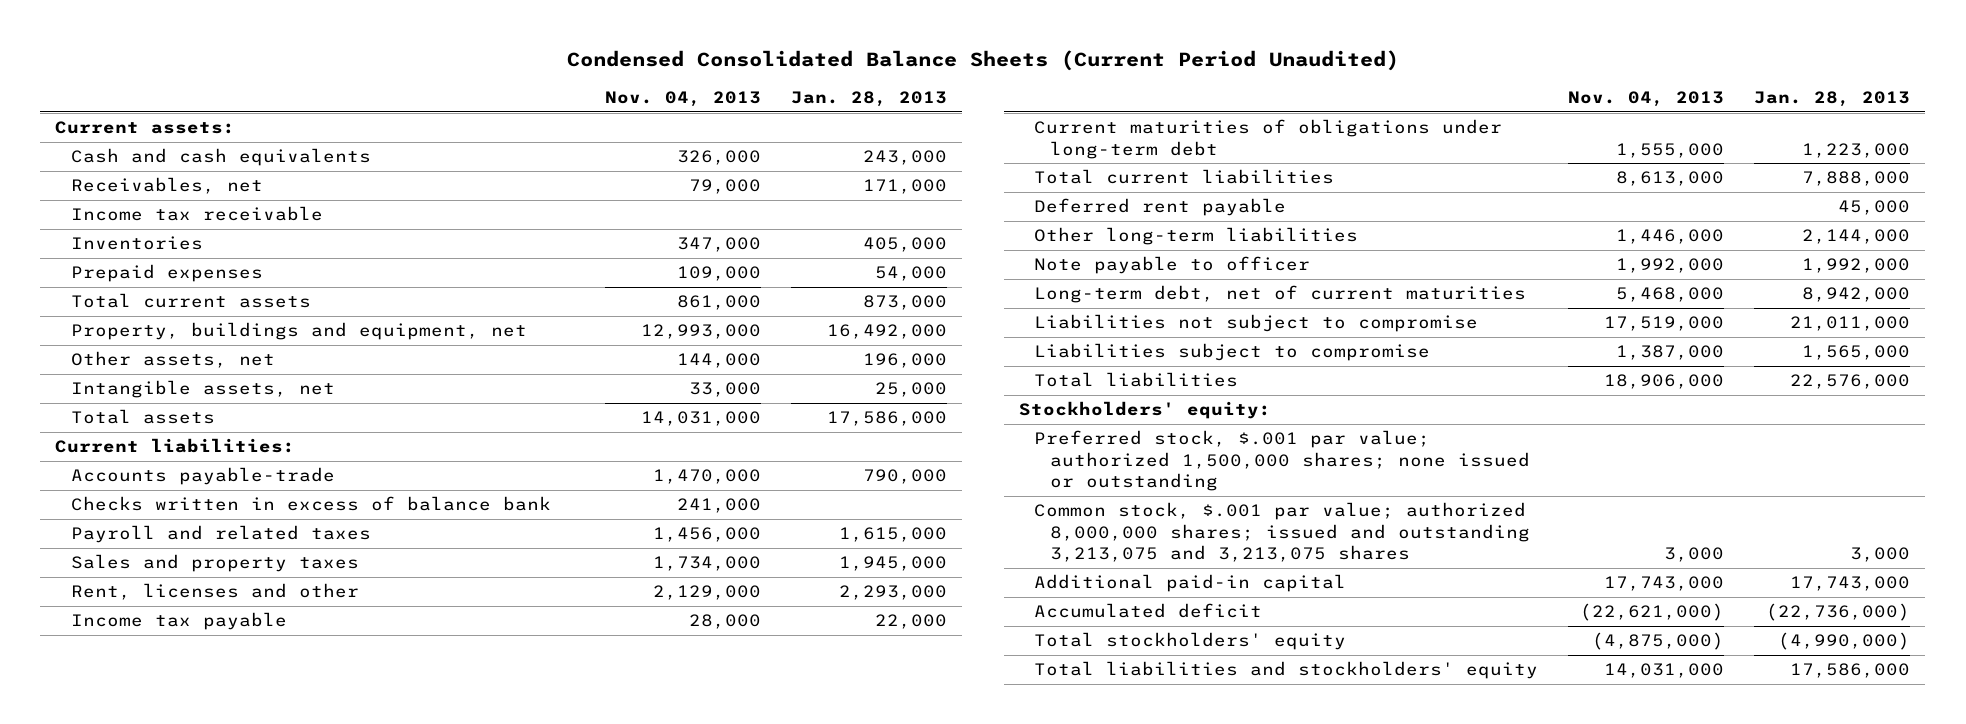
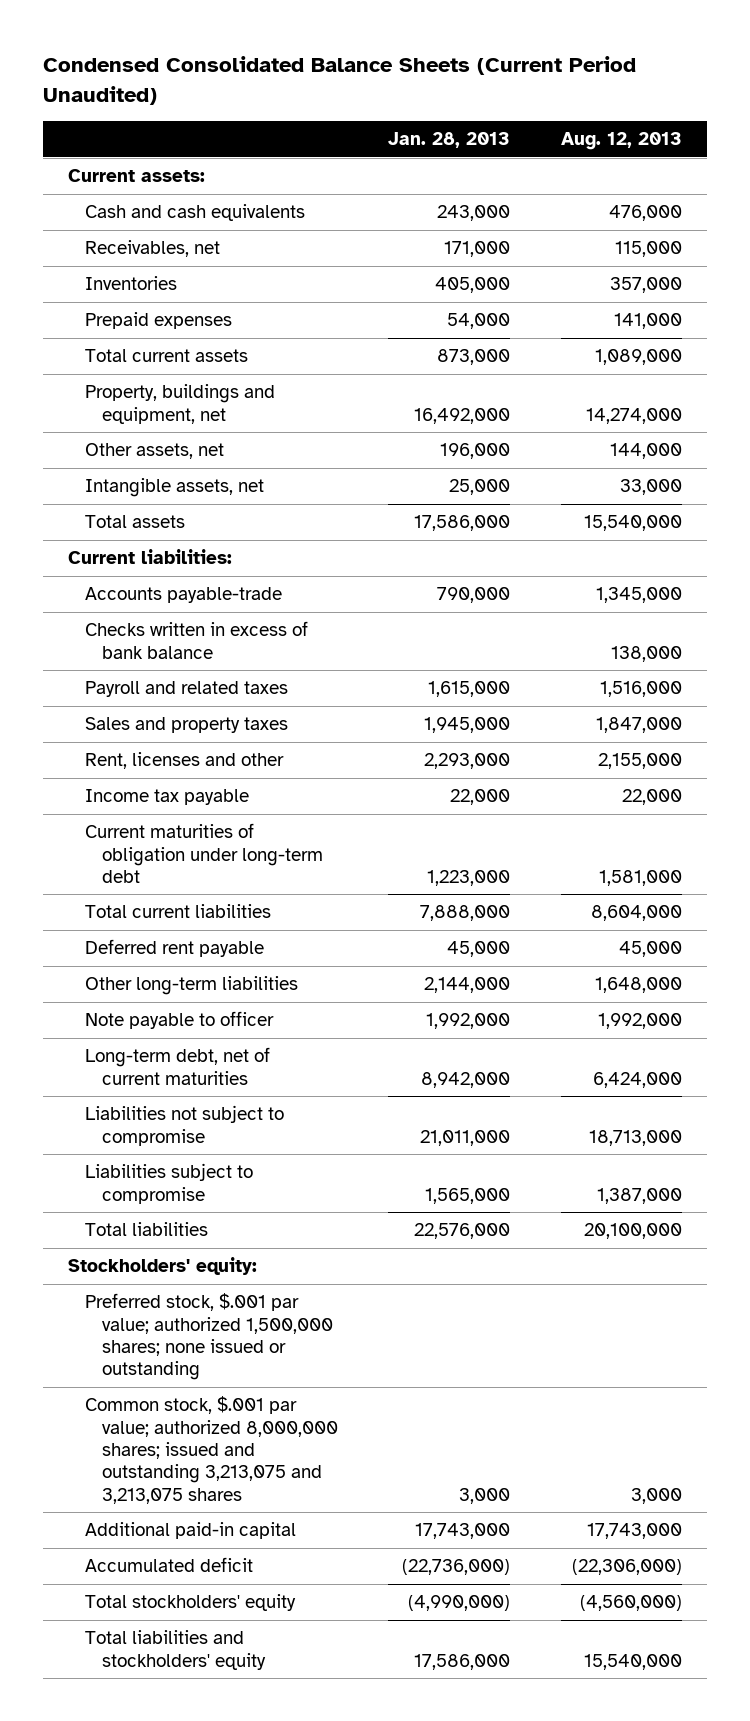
- | Nov. 04, 2013 | Jan. 28, 2013
+ | Jan. 28, 2013 | Aug. 12, 2013
- Income tax receivable
- Checks written in excess of balance bank | 241,000 |
+ Checks written in excess of bank balance | | 138,000
- Current maturities of obligations under long-term debt | 1,555,000 | 1,223,000
+ Current maturities of obligation under long-term debt | 1,223,000 | 1,581,000

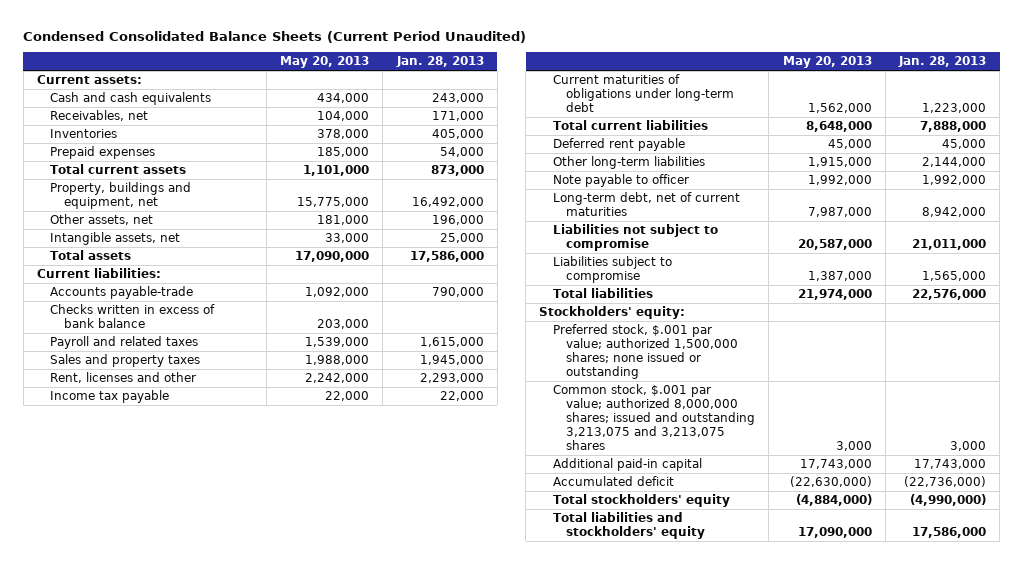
- | Jan. 28, 2013 | Aug. 12, 2013
+ | May 20, 2013 | Jan. 28, 2013
- Current maturities of obligation under long-term debt | 1,223,000 | 1,581,000
+ Current maturities of obligations under long-term debt | 1,562,000 | 1,223,000

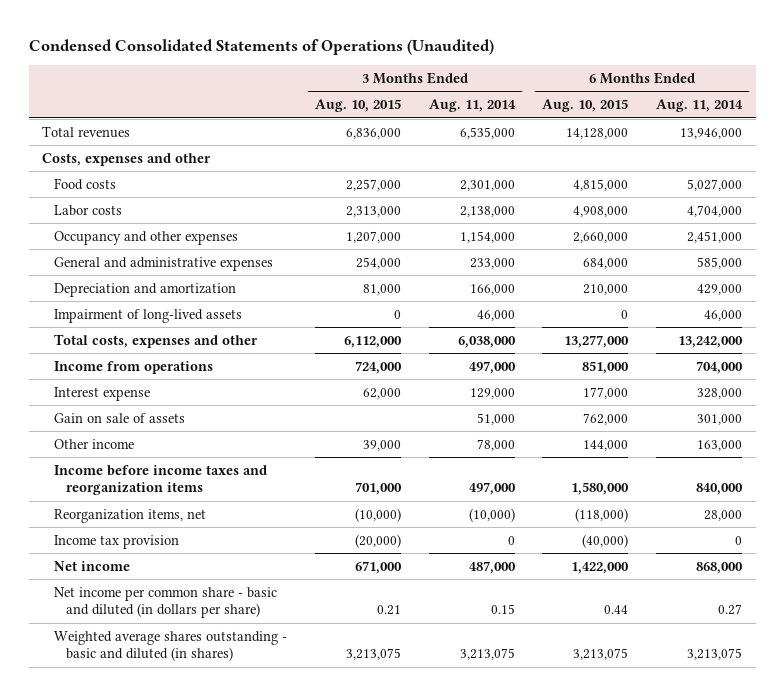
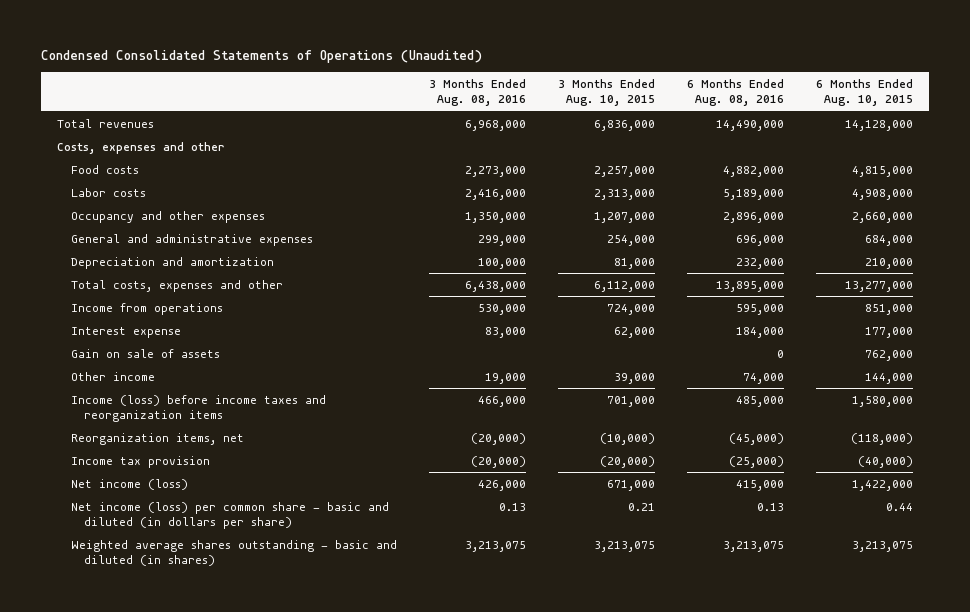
- | 3 Months Ended Aug. 10, 2015 | 3 Months Ended Aug. 11, 2014 | 6 Months Ended Aug. 10, 2015 | 6 Months Ended Aug. 11, 2014
+ | 3 Months Ended Aug. 08, 2016 | 3 Months Ended Aug. 10, 2015 | 6 Months Ended Aug. 08, 2016 | 6 Months Ended Aug. 10, 2015
- Impairment of long-lived assets | 0 | 46,000 | 0 | 46,000
- Income before income taxes and reorganization items | 701,000 | 497,000 | 1,580,000 | 840,000
+ Income (loss) before income taxes and reorganization items | 466,000 | 701,000 | 485,000 | 1,580,000
- Net income | 671,000 | 487,000 | 1,422,000 | 868,000
- Net income per common share - basic and diluted (in dollars per share) | 0.21 | 0.15 | 0.44 | 0.27
+ Net income (loss) | 426,000 | 671,000 | 415,000 | 1,422,000
+ Net income (loss) per common share - basic and diluted (in dollars per share) | 0.13 | 0.21 | 0.13 | 0.44

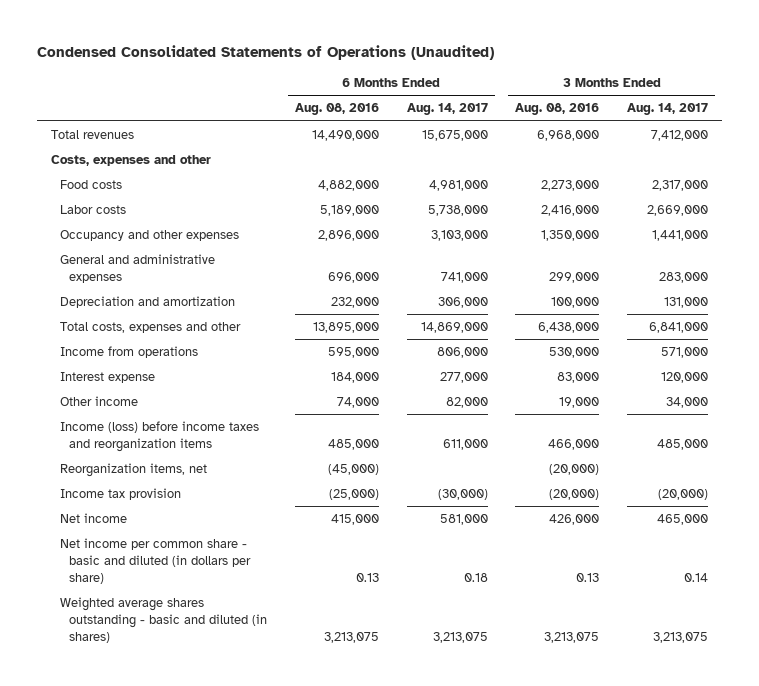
- | 3 Months Ended Aug. 08, 2016 | 3 Months Ended Aug. 10, 2015 | 6 Months Ended Aug. 08, 2016 | 6 Months Ended Aug. 10, 2015
+ | 6 Months Ended Aug. 08, 2016 | 6 Months Ended Aug. 14, 2017 | 3 Months Ended Aug. 08, 2016 | 3 Months Ended Aug. 14, 2017
- Gain on sale of assets | | | 0 | 762,000
- Net income (loss) | 426,000 | 671,000 | 415,000 | 1,422,000
- Net income (loss) per common share - basic and diluted (in dollars per share) | 0.13 | 0.21 | 0.13 | 0.44
+ Net income | 415,000 | 581,000 | 426,000 | 465,000
+ Net income per common share - basic and diluted (in dollars per share) | 0.13 | 0.18 | 0.13 | 0.14

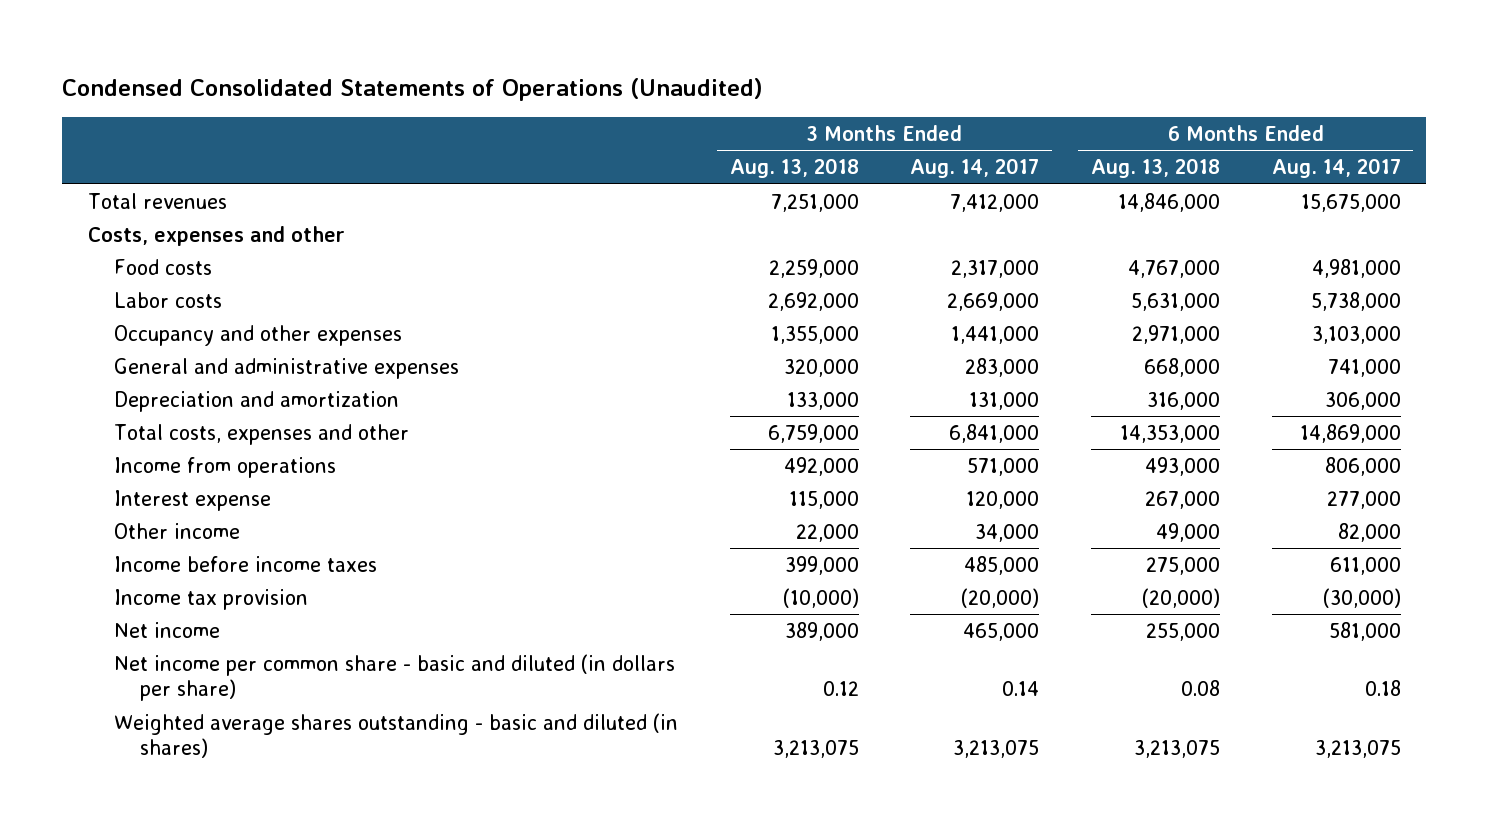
- | 6 Months Ended Aug. 08, 2016 | 6 Months Ended Aug. 14, 2017 | 3 Months Ended Aug. 08, 2016 | 3 Months Ended Aug. 14, 2017
+ | 3 Months Ended Aug. 13, 2018 | 3 Months Ended Aug. 14, 2017 | 6 Months Ended Aug. 13, 2018 | 6 Months Ended Aug. 14, 2017
- Income (loss) before income taxes and reorganization items | 485,000 | 611,000 | 466,000 | 485,000
- Reorganization items, net | (45,000) | | (20,000) |
+ Income before income taxes | 399,000 | 485,000 | 275,000 | 611,000

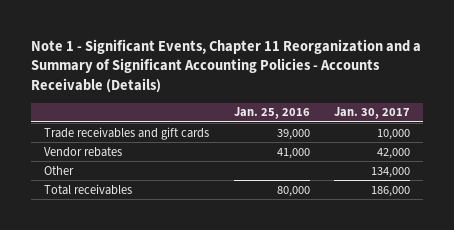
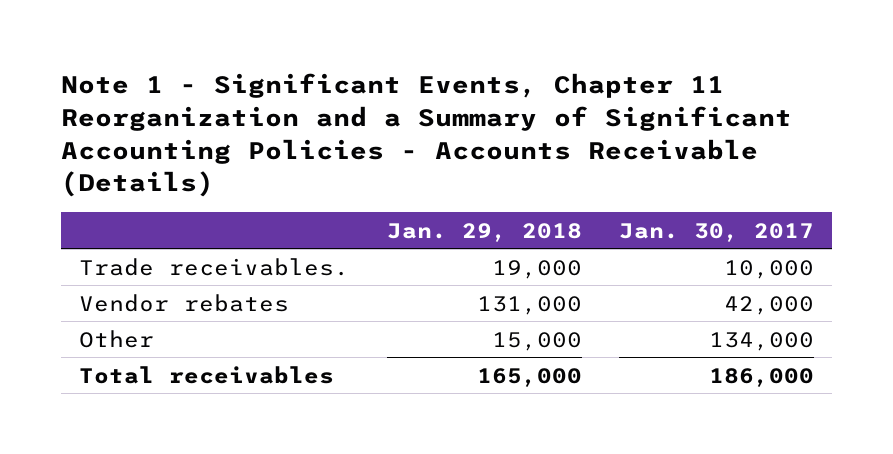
- | Jan. 25, 2016 | Jan. 30, 2017
+ | Jan. 29, 2018 | Jan. 30, 2017
- Trade receivables and gift cards | 39,000 | 10,000
+ Trade receivables. | 19,000 | 10,000

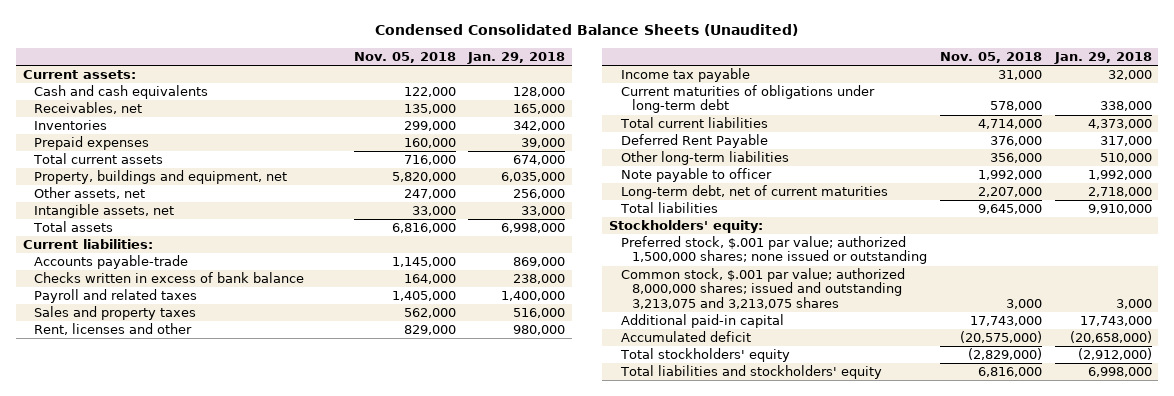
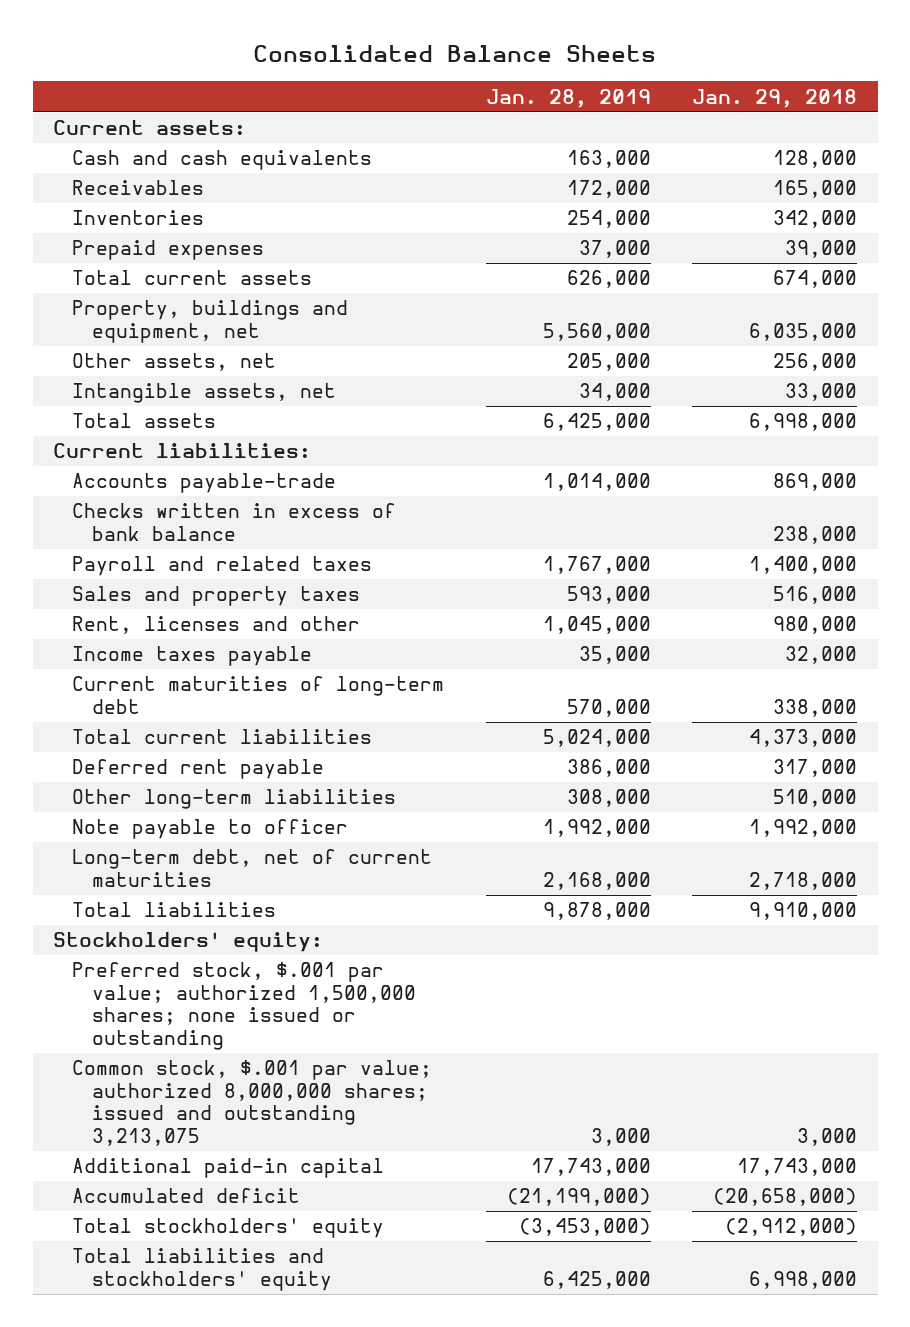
- Condensed Consolidated Balance Sheets (Unaudited)
+ Consolidated Balance Sheets
- | Nov. 05, 2018 | Jan. 29, 2018
+ | Jan. 28, 2019 | Jan. 29, 2018
- Receivables, net | 135,000 | 165,000
+ Receivables | 172,000 | 165,000
- Income tax payable | 31,000 | 32,000
- Current maturities of obligations under long-term debt | 578,000 | 338,000
+ Income taxes payable | 35,000 | 32,000
+ Current maturities of long-term debt | 570,000 | 338,000
- Deferred Rent Payable | 376,000 | 317,000
+ Deferred rent payable | 386,000 | 317,000
- Common stock, $.001 par value; authorized 8,000,000 shares; issued and outstanding 3,213,075 and 3,213,075 shares | 3,000 | 3,000
+ Common stock, $.001 par value; authorized 8,000,000 shares; issued and outstanding 3,213,075 | 3,000 | 3,000

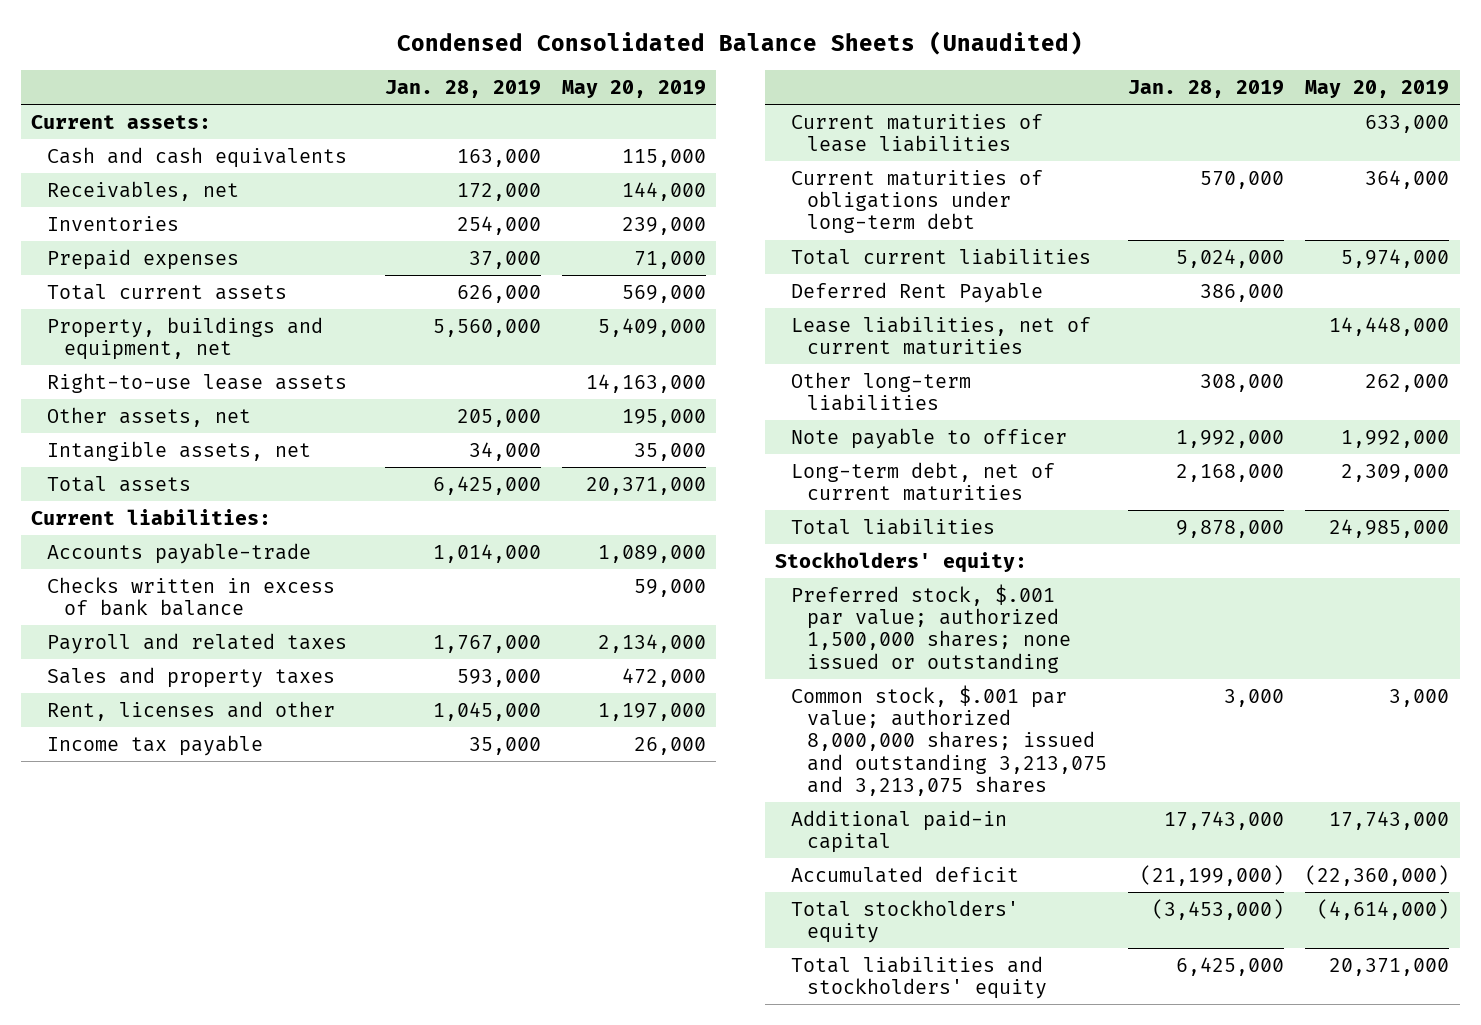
- Consolidated Balance Sheets
+ Condensed Consolidated Balance Sheets (Unaudited)
- | Jan. 28, 2019 | Jan. 29, 2018
+ | Jan. 28, 2019 | May 20, 2019
- Receivables | 172,000 | 165,000
+ Receivables, net | 172,000 | 144,000
+ Right-to-use lease assets | | 14,163,000
- Income taxes payable | 35,000 | 32,000
- Current maturities of long-term debt | 570,000 | 338,000
+ Income tax payable | 35,000 | 26,000
+ Current maturities of lease liabilities | | 633,000
+ Current maturities of obligations under long-term debt | 570,000 | 364,000
- Deferred rent payable | 386,000 | 317,000
+ Deferred Rent Payable | 386,000 |
+ Lease liabilities, net of current maturities | | 14,448,000
- Common stock, $.001 par value; authorized 8,000,000 shares; issued and outstanding 3,213,075 | 3,000 | 3,000
+ Common stock, $.001 par value; authorized 8,000,000 shares; issued and outstanding 3,213,075 and 3,213,075 shares | 3,000 | 3,000

